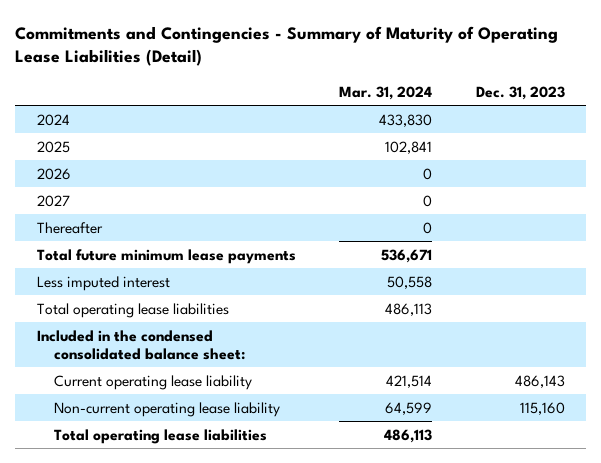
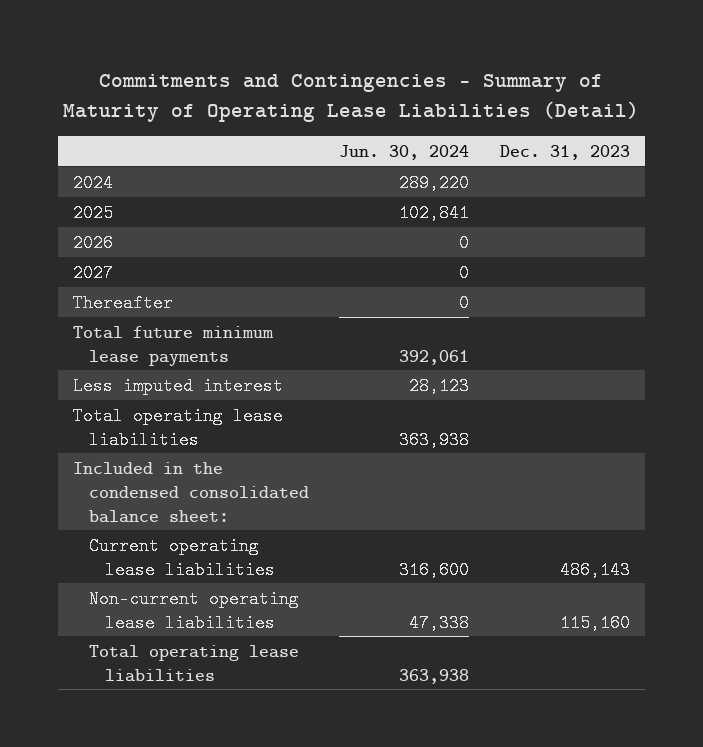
- | Mar. 31, 2024 | Dec. 31, 2023
+ | Jun. 30, 2024 | Dec. 31, 2023
- Current operating lease liability | 421,514 | 486,143
- Non-current operating lease liability | 64,599 | 115,160
+ Current operating lease liabilities | 316,600 | 486,143
+ Non-current operating lease liabilities | 47,338 | 115,160

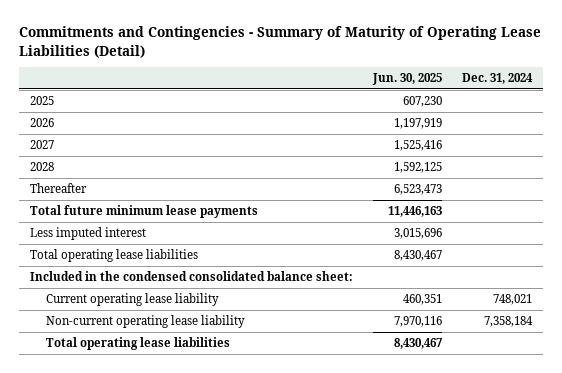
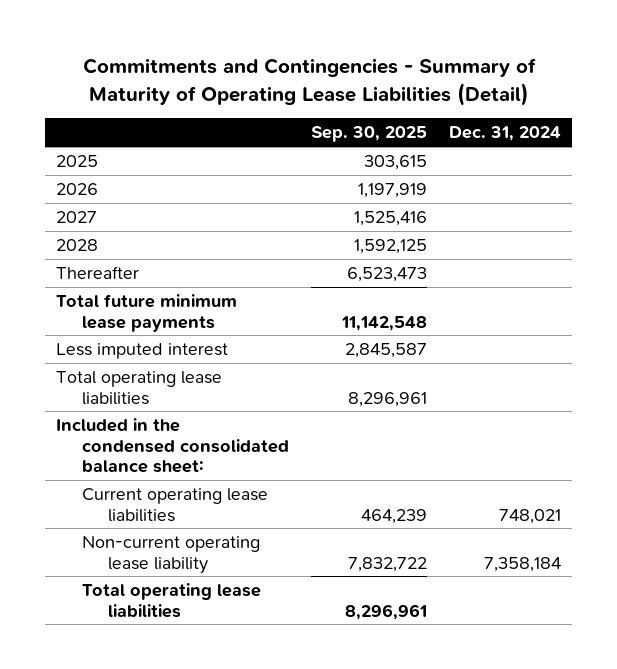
- | Jun. 30, 2025 | Dec. 31, 2024
+ | Sep. 30, 2025 | Dec. 31, 2024
- Current operating lease liability | 460,351 | 748,021
+ Current operating lease liabilities | 464,239 | 748,021

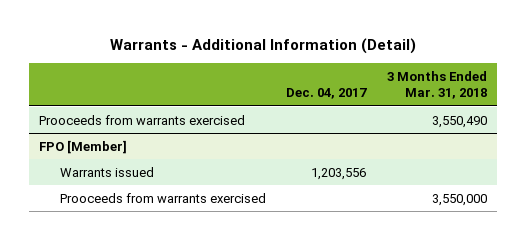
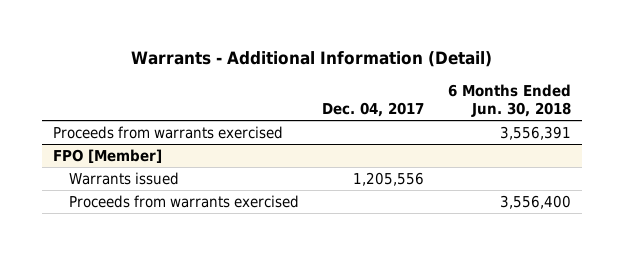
- | Dec. 04, 2017 | 3 Months Ended Mar. 31, 2018
+ | Dec. 04, 2017 | 6 Months Ended Jun. 30, 2018
- Prooceeds from warrants exercised | | 3,550,490
+ Proceeds from warrants exercised | | 3,556,391
@ FPO [Member]
- Warrants issued | 1,203,556 |
- Prooceeds from warrants exercised | | 3,550,000
+ Warrants issued | 1,205,556 |
+ Proceeds from warrants exercised | | 3,556,400

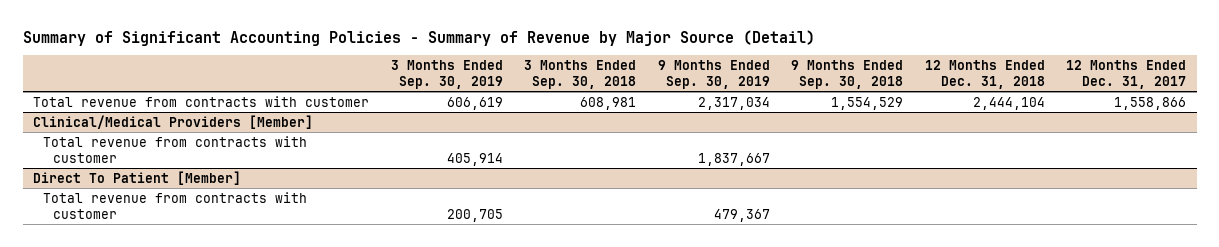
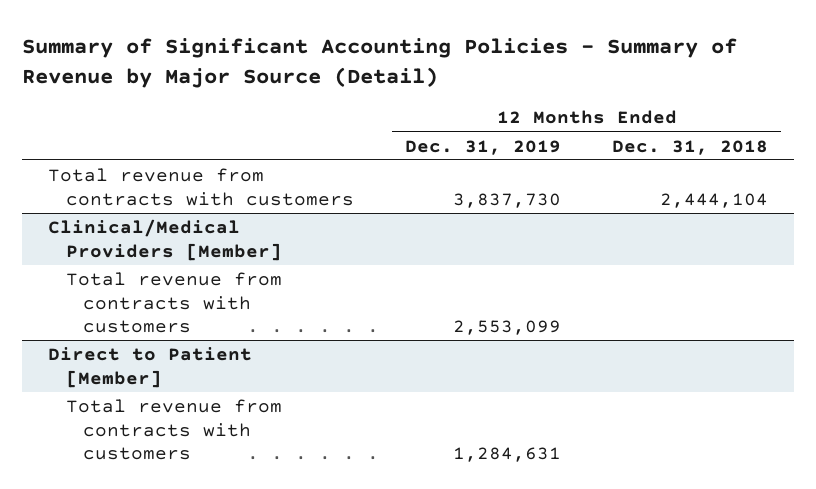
- | 3 Months Ended Sep. 30, 2019 | 3 Months Ended Sep. 30, 2018 | 9 Months Ended Sep. 30, 2019 | 9 Months Ended Sep. 30, 2018 | 12 Months Ended Dec. 31, 2018 | 12 Months Ended Dec. 31, 2017
+ | 12 Months Ended Dec. 31, 2019 | 12 Months Ended Dec. 31, 2018
- Total revenue from contracts with customer | 606,619 | 608,981 | 2,317,034 | 1,554,529 | 2,444,104 | 1,558,866
+ Total revenue from contracts with customers | 3,837,730 | 2,444,104
@ Clinical/Medical Providers [Member]
- Total revenue from contracts with customer | 405,914 | | 1,837,667 | | |
- Direct To Patient [Member]
- Total revenue from contracts with customer | 200,705 | | 479,367 | | |
@ Clinical/Medical Providers [Member]
+ Total revenue from contracts with customers | 2,553,099 |
+ Direct to Patient [Member]
+ Total revenue from contracts with customers | 1,284,631 |

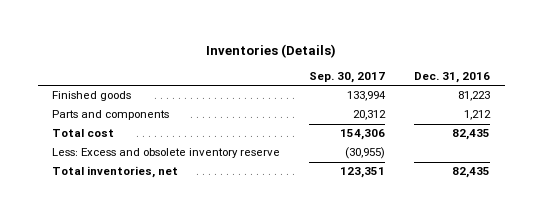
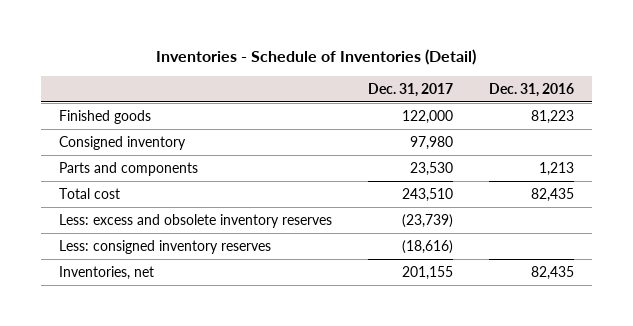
- Inventories (Details)
+ Inventories - Schedule of Inventories (Detail)
- | Sep. 30, 2017 | Dec. 31, 2016
+ | Dec. 31, 2017 | Dec. 31, 2016
- Parts and components | 20,312 | 1,212
+ Consigned inventory | 97,980 |
+ Parts and components | 23,530 | 1,213
- Less: Excess and obsolete inventory reserve | (30,955) |
- Total inventories, net | 123,351 | 82,435
+ Less: excess and obsolete inventory reserves | (23,739) |
+ Less: consigned inventory reserves | (18,616) |
+ Inventories, net | 201,155 | 82,435

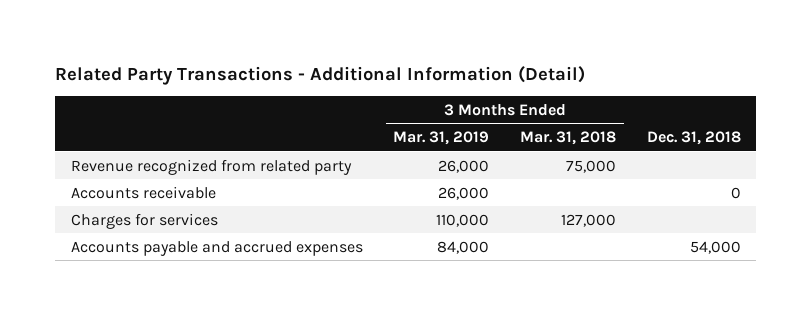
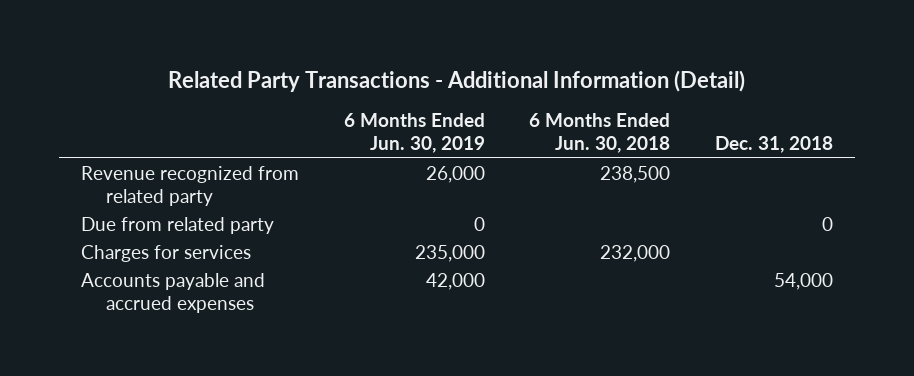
- | 3 Months Ended Mar. 31, 2019 | 3 Months Ended Mar. 31, 2018 | Dec. 31, 2018
+ | 6 Months Ended Jun. 30, 2019 | 6 Months Ended Jun. 30, 2018 | Dec. 31, 2018
- Accounts receivable | 26,000 | | 0
+ Due from related party | 0 | | 0

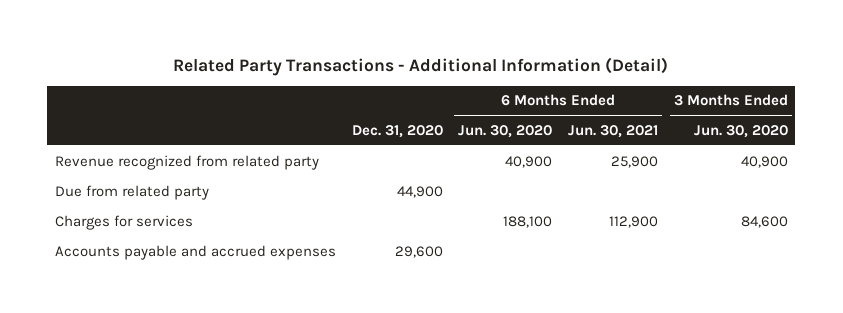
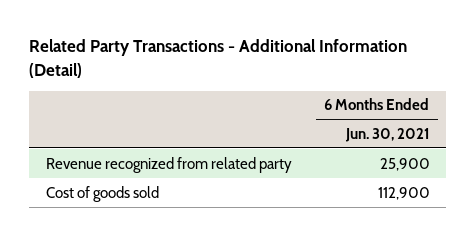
- | Dec. 31, 2020 | 6 Months Ended Jun. 30, 2020 | 6 Months Ended Jun. 30, 2021 | 3 Months Ended Jun. 30, 2020
+ | 6 Months Ended Jun. 30, 2021
- Due from related party | 44,900 | | |
- Charges for services | | 188,100 | 112,900 | 84,600
- Accounts payable and accrued expenses | 29,600 | | |
+ Cost of goods sold | 112,900

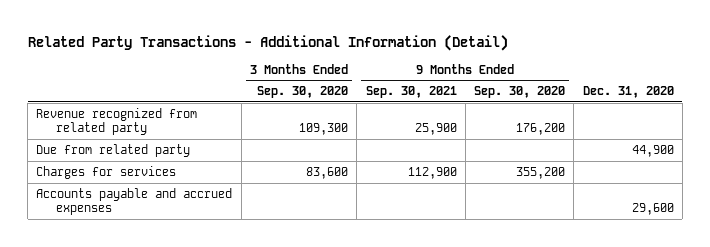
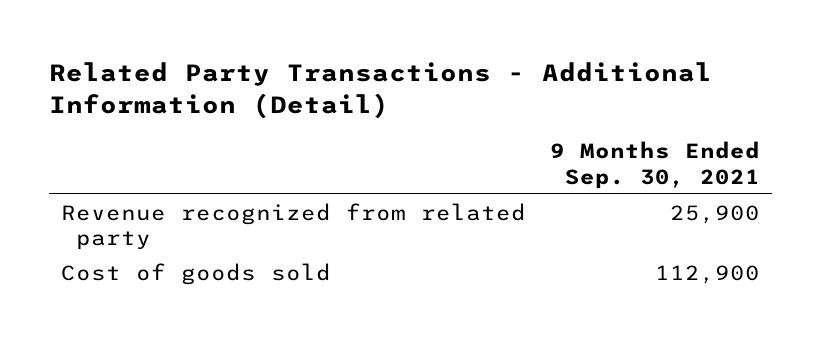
- | 3 Months Ended Sep. 30, 2020 | 9 Months Ended Sep. 30, 2021 | 9 Months Ended Sep. 30, 2020 | Dec. 31, 2020
+ | 9 Months Ended Sep. 30, 2021
- Due from related party | | | | 44,900
- Charges for services | 83,600 | 112,900 | 355,200 |
- Accounts payable and accrued expenses | | | | 29,600
+ Cost of goods sold | 112,900

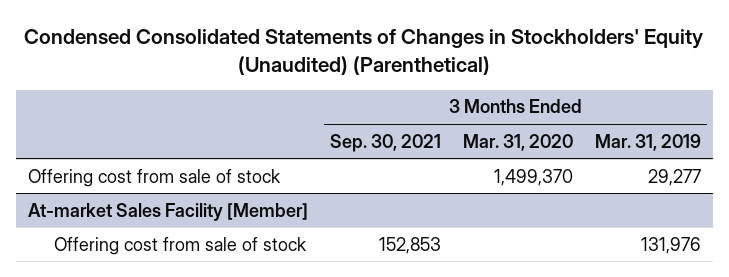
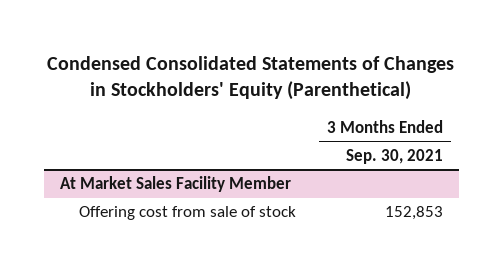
- Condensed Consolidated Statements of Changes in Stockholders' Equity (Unaudited) (Parenthetical)
+ Condensed Consolidated Statements of Changes in Stockholders' Equity (Parenthetical)
- | 3 Months Ended Sep. 30, 2021 | 3 Months Ended Mar. 31, 2020 | 3 Months Ended Mar. 31, 2019
+ | 3 Months Ended Sep. 30, 2021
- Offering cost from sale of stock | | 1,499,370 | 29,277
- At-market Sales Facility [Member]
+ At Market Sales Facility Member

